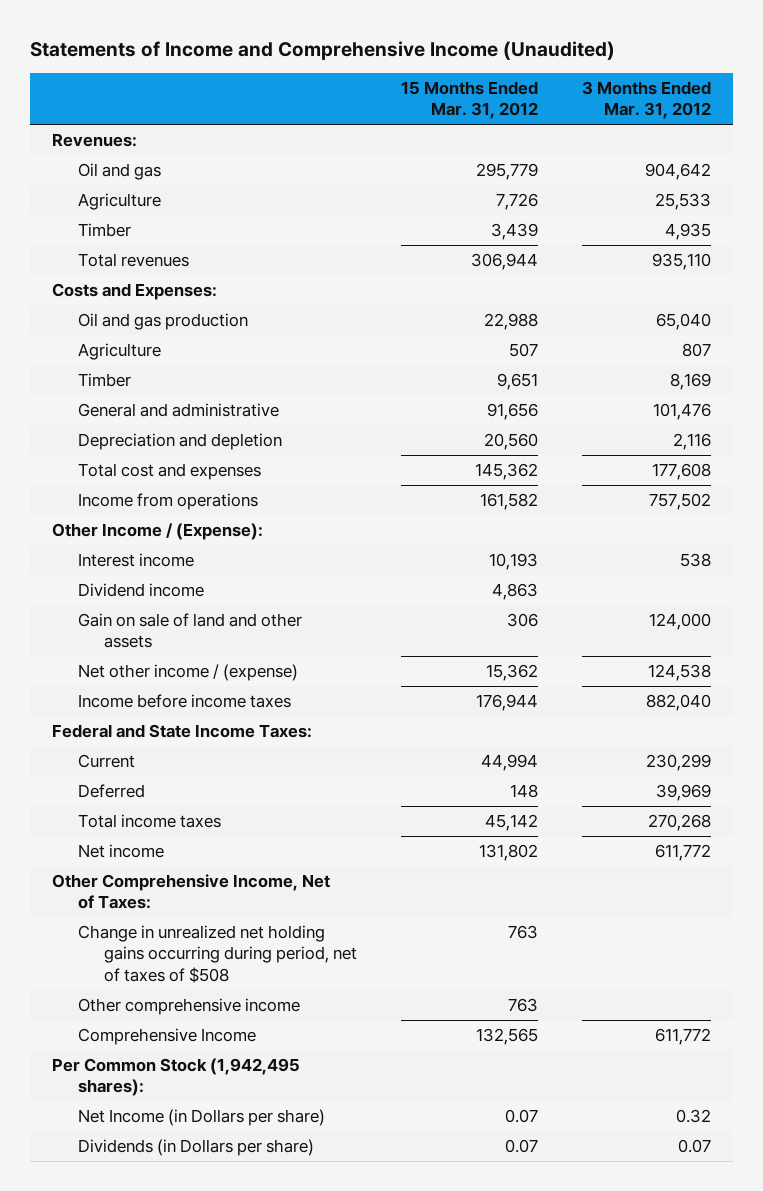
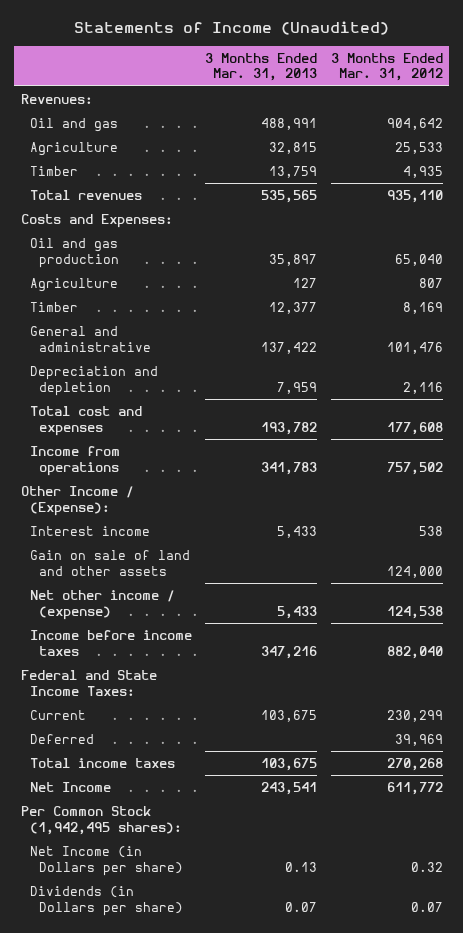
- Statements of Income and Comprehensive Income (Unaudited)
+ Statements of Income (Unaudited)
- | 15 Months Ended Mar. 31, 2012 | 3 Months Ended Mar. 31, 2012
+ | 3 Months Ended Mar. 31, 2013 | 3 Months Ended Mar. 31, 2012
- Dividend income | 4,863 |
- Net income | 131,802 | 611,772
- Other Comprehensive Income, Net of Taxes:
- Change in unrealized net holding gains occurring during period, net of taxes of $508 | 763 |
- Other comprehensive income | 763 |
- Comprehensive Income | 132,565 | 611,772
+ Net Income | 243,541 | 611,772

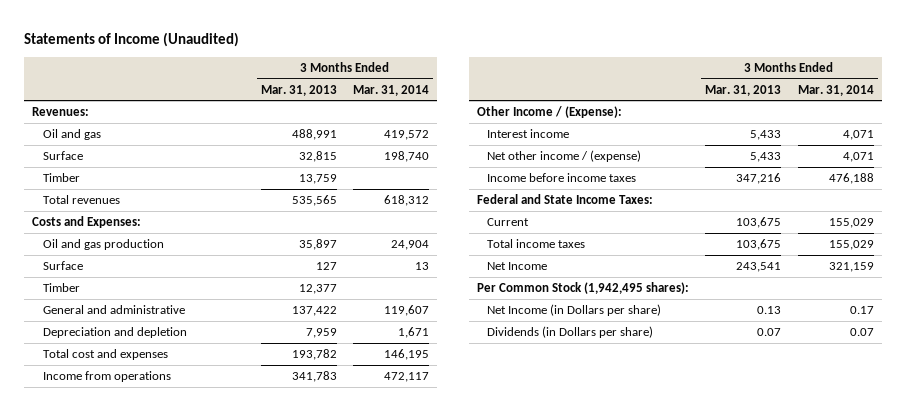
- | 3 Months Ended Mar. 31, 2013 | 3 Months Ended Mar. 31, 2012
+ | 3 Months Ended Mar. 31, 2013 | 3 Months Ended Mar. 31, 2014
- Agriculture | 32,815 | 25,533
+ Surface | 32,815 | 198,740
- Agriculture | 127 | 807
+ Surface | 127 | 13
- Gain on sale of land and other assets | | 124,000
- Deferred | | 39,969

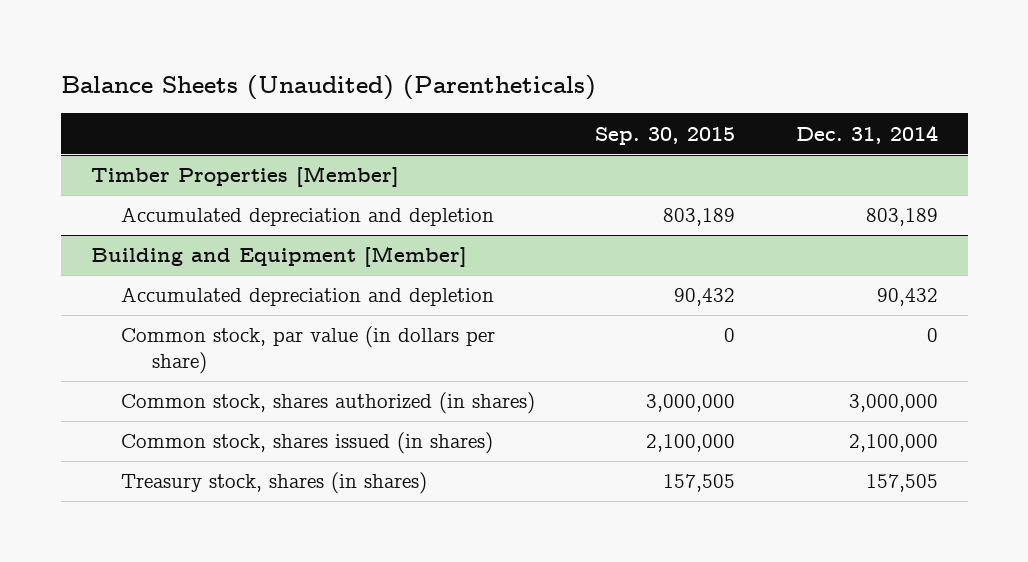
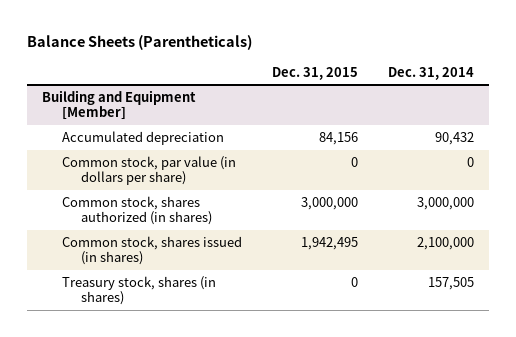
- Balance Sheets (Unaudited) (Parentheticals)
+ Balance Sheets (Parentheticals)
- | Sep. 30, 2015 | Dec. 31, 2014
+ | Dec. 31, 2015 | Dec. 31, 2014
- Timber Properties [Member]
- Accumulated depreciation and depletion | 803,189 | 803,189
@ Building and Equipment [Member]
- Accumulated depreciation and depletion | 90,432 | 90,432
+ Accumulated depreciation | 84,156 | 90,432

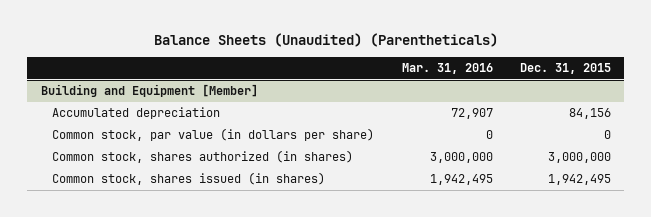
- Balance Sheets (Parentheticals)
+ Balance Sheets (Unaudited) (Parentheticals)
- | Dec. 31, 2015 | Dec. 31, 2014
+ | Mar. 31, 2016 | Dec. 31, 2015
@ Building and Equipment [Member]
- Treasury stock, shares (in shares) | 0 | 157,505

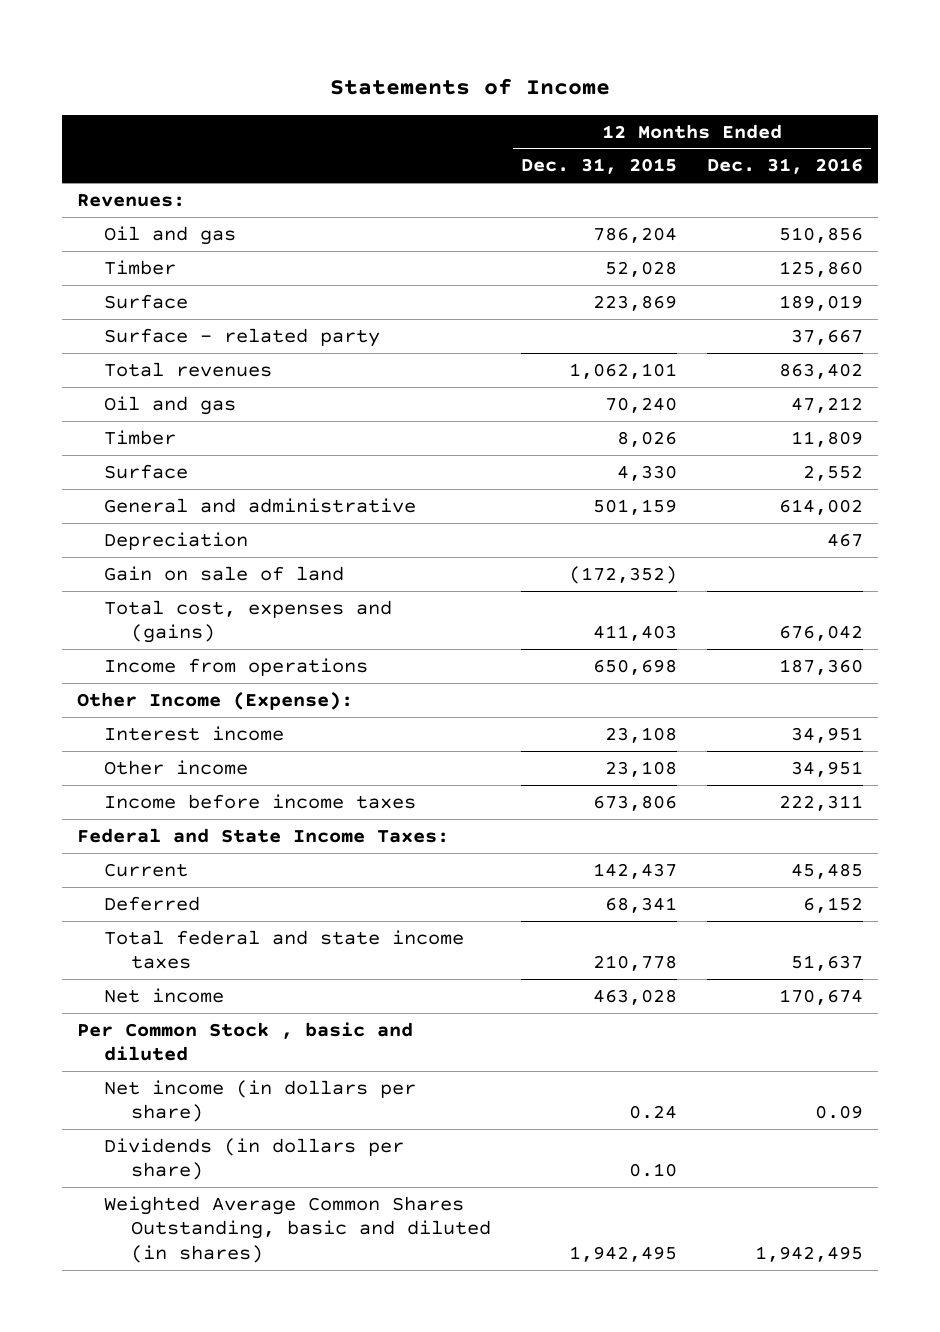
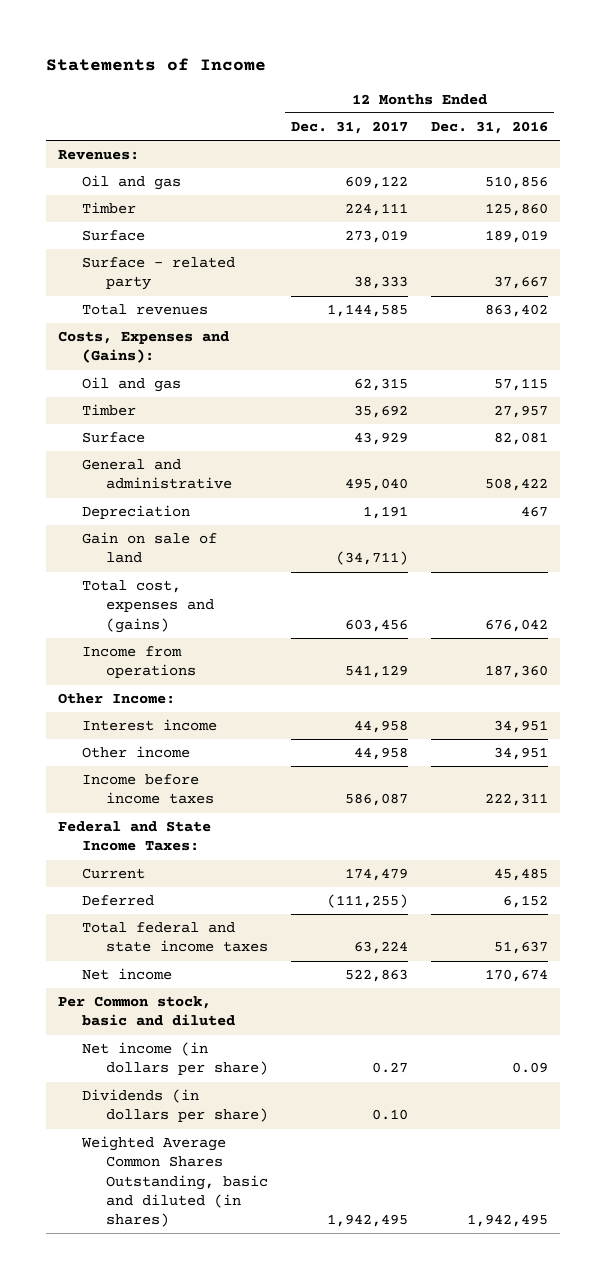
- | 12 Months Ended Dec. 31, 2015 | 12 Months Ended Dec. 31, 2016
+ | 12 Months Ended Dec. 31, 2017 | 12 Months Ended Dec. 31, 2016
- Oil and gas | 70,240 | 47,212
- Timber | 8,026 | 11,809
- Surface | 4,330 | 2,552
- General and administrative | 501,159 | 614,002
+ Costs, Expenses and (Gains):
+ Oil and gas | 62,315 | 57,115
+ Timber | 35,692 | 27,957
+ Surface | 43,929 | 82,081
+ General and administrative | 495,040 | 508,422
- Other Income (Expense):
+ Other Income:
- Per Common Stock , basic and diluted
+ Per Common stock, basic and diluted

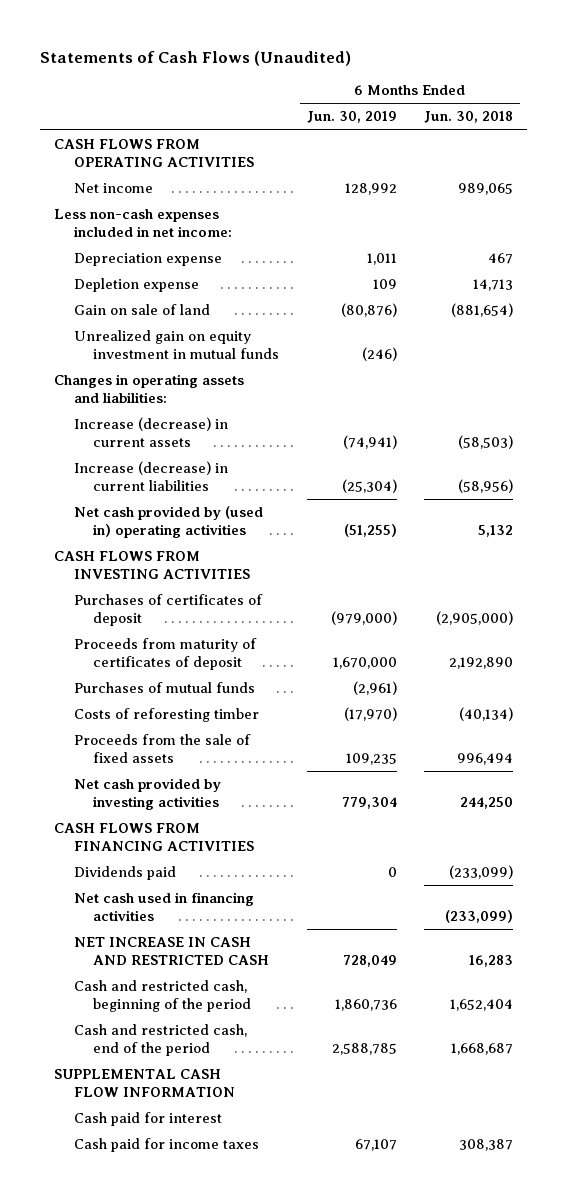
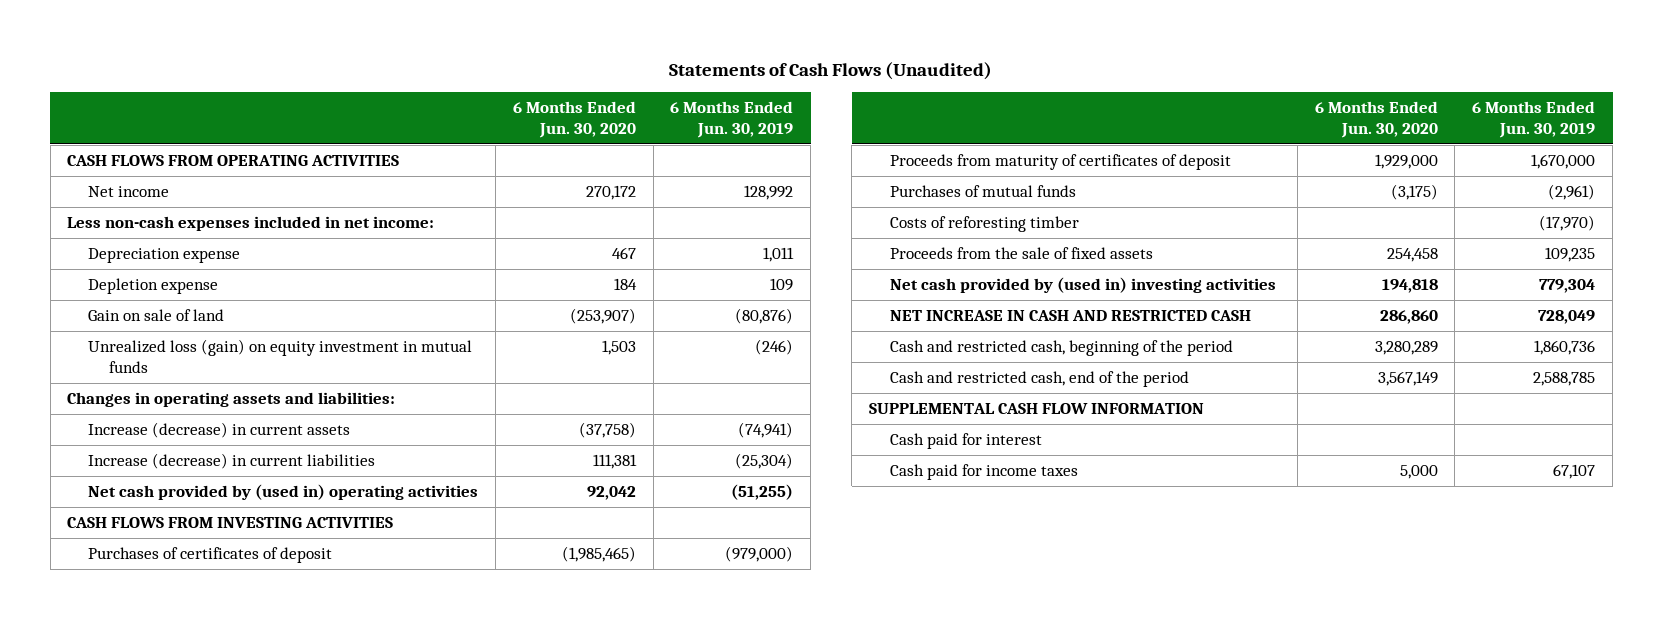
- | 6 Months Ended Jun. 30, 2019 | 6 Months Ended Jun. 30, 2018
+ | 6 Months Ended Jun. 30, 2020 | 6 Months Ended Jun. 30, 2019
- Unrealized gain on equity investment in mutual funds | (246) |
+ Unrealized loss (gain) on equity investment in mutual funds | 1,503 | (246)
- Net cash provided by investing activities | 779,304 | 244,250
- CASH FLOWS FROM FINANCING ACTIVITIES
- Dividends paid | 0 | (233,099)
- Net cash used in financing activities | | (233,099)
+ Net cash provided by (used in) investing activities | 194,818 | 779,304

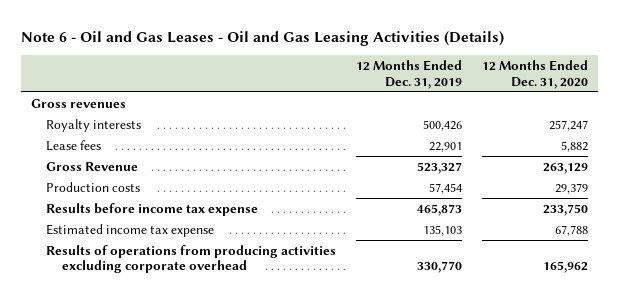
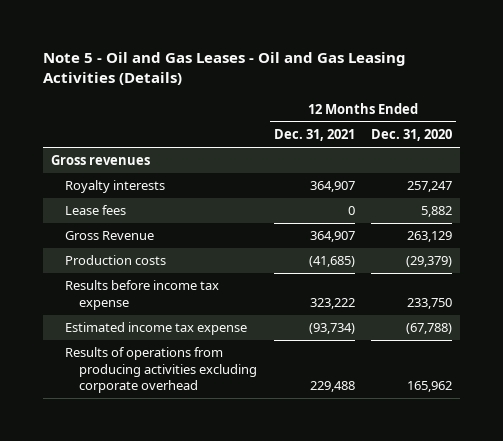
- Note 6 - Oil and Gas Leases - Oil and Gas Leasing Activities (Details)
+ Note 5 - Oil and Gas Leases - Oil and Gas Leasing Activities (Details)
- | 12 Months Ended Dec. 31, 2019 | 12 Months Ended Dec. 31, 2020
+ | 12 Months Ended Dec. 31, 2021 | 12 Months Ended Dec. 31, 2020
- Production costs | 57,454 | 29,379
+ Production costs | (41,685) | (29,379)
- Estimated income tax expense | 135,103 | 67,788
+ Estimated income tax expense | (93,734) | (67,788)

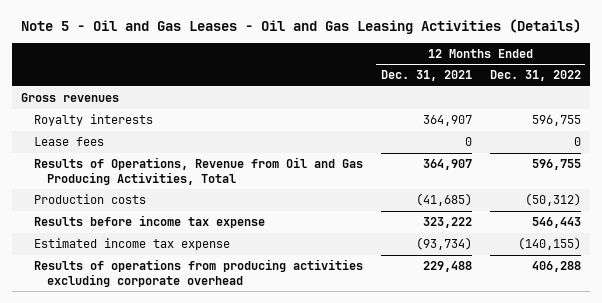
- | 12 Months Ended Dec. 31, 2021 | 12 Months Ended Dec. 31, 2020
+ | 12 Months Ended Dec. 31, 2021 | 12 Months Ended Dec. 31, 2022
- Gross Revenue | 364,907 | 263,129
+ Results of Operations, Revenue from Oil and Gas Producing Activities, Total | 364,907 | 596,755

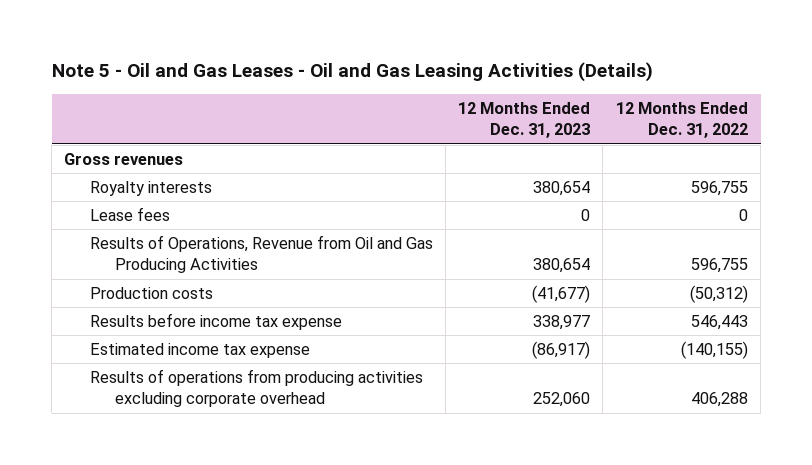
- | 12 Months Ended Dec. 31, 2021 | 12 Months Ended Dec. 31, 2022
+ | 12 Months Ended Dec. 31, 2023 | 12 Months Ended Dec. 31, 2022
- Results of Operations, Revenue from Oil and Gas Producing Activities, Total | 364,907 | 596,755
+ Results of Operations, Revenue from Oil and Gas Producing Activities | 380,654 | 596,755

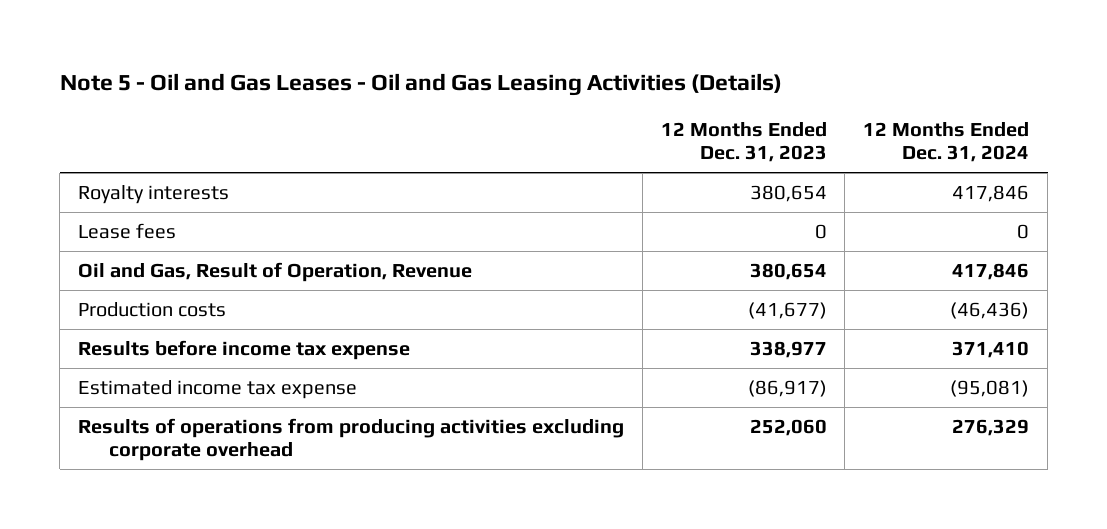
- | 12 Months Ended Dec. 31, 2023 | 12 Months Ended Dec. 31, 2022
+ | 12 Months Ended Dec. 31, 2023 | 12 Months Ended Dec. 31, 2024
- Gross revenues
- Results of Operations, Revenue from Oil and Gas Producing Activities | 380,654 | 596,755
+ Oil and Gas, Result of Operation, Revenue | 380,654 | 417,846

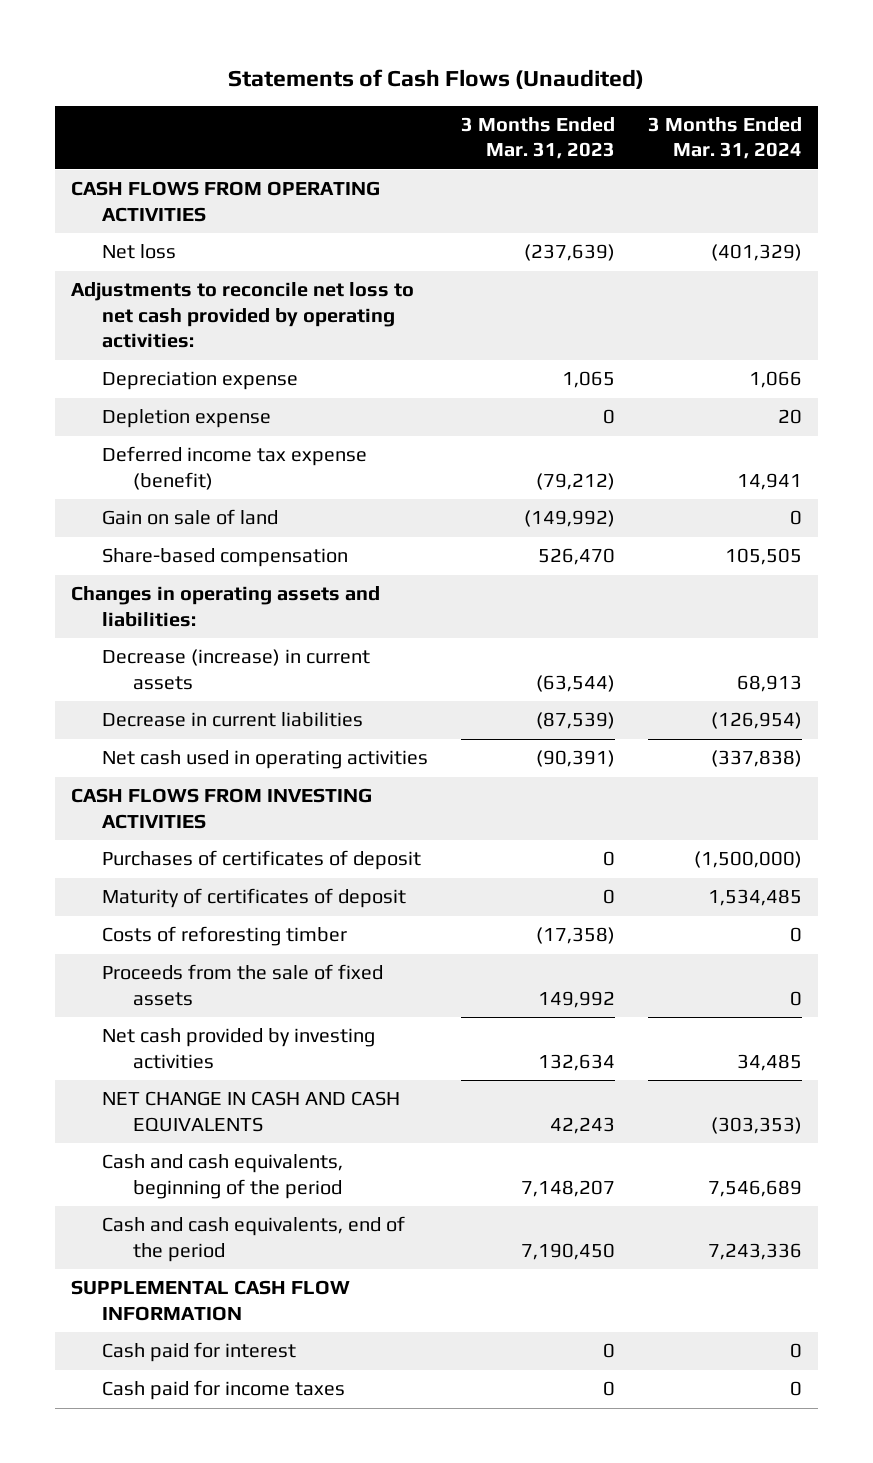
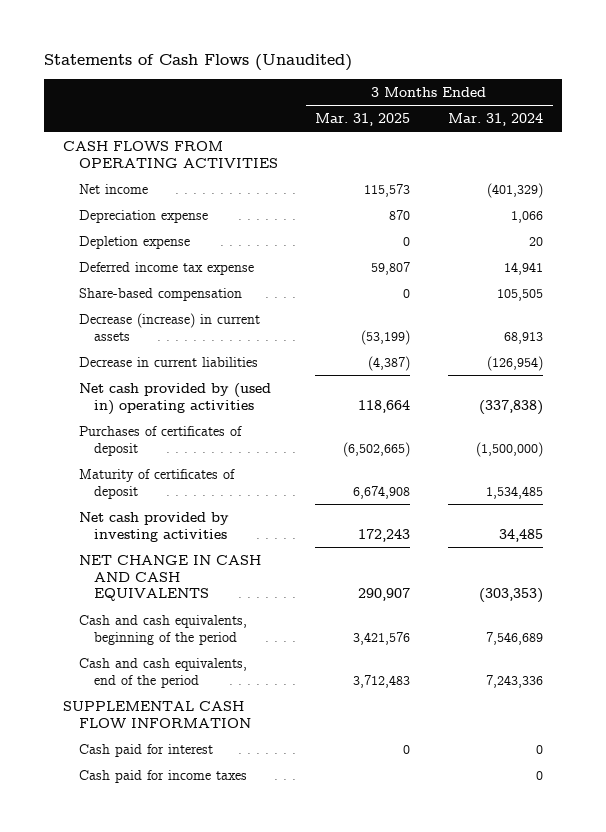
- | 3 Months Ended Mar. 31, 2023 | 3 Months Ended Mar. 31, 2024
+ | 3 Months Ended Mar. 31, 2025 | 3 Months Ended Mar. 31, 2024
- Net loss | (237,639) | (401,329)
- Adjustments to reconcile net loss to net cash provided by operating activities:
+ Net income | 115,573 | (401,329)
- Deferred income tax expense (benefit) | (79,212) | 14,941
- Gain on sale of land | (149,992) | 0
+ Deferred income tax expense | 59,807 | 14,941
- Changes in operating assets and liabilities:
- Net cash used in operating activities | (90,391) | (337,838)
- CASH FLOWS FROM INVESTING ACTIVITIES
+ Net cash provided by (used in) operating activities | 118,664 | (337,838)
- Costs of reforesting timber | (17,358) | 0
- Proceeds from the sale of fixed assets | 149,992 | 0

